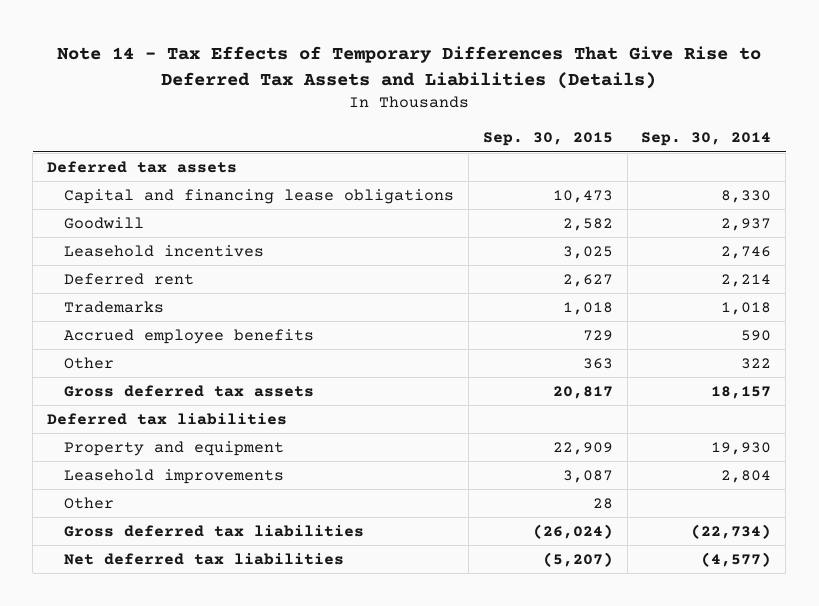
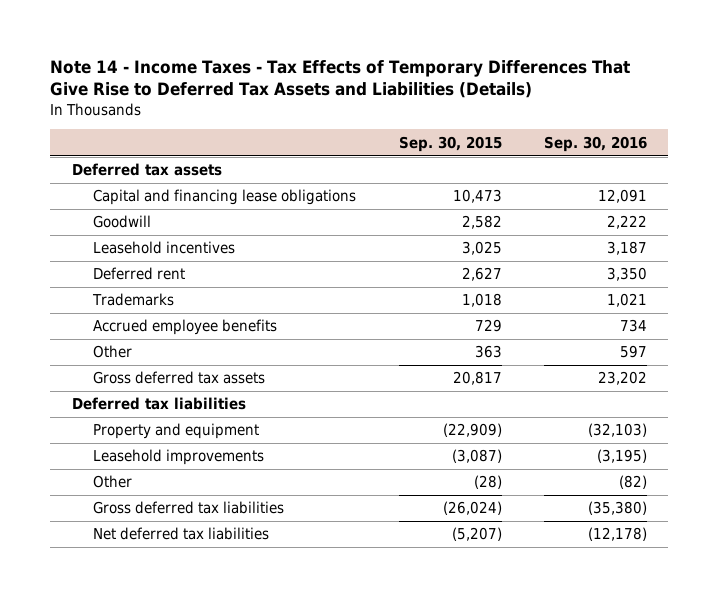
- Note 14 - Tax Effects of Temporary Differences That Give Rise to Deferred Tax Assets and Liabilities (Details)
+ Note 14 - Income Taxes - Tax Effects of Temporary Differences That Give Rise to Deferred Tax Assets and Liabilities (Details)
- | Sep. 30, 2015 | Sep. 30, 2014
+ | Sep. 30, 2015 | Sep. 30, 2016
- Property and equipment | 22,909 | 19,930
- Leasehold improvements | 3,087 | 2,804
- Other | 28 |
+ Property and equipment | (22,909) | (32,103)
+ Leasehold improvements | (3,087) | (3,195)
+ Other | (28) | (82)

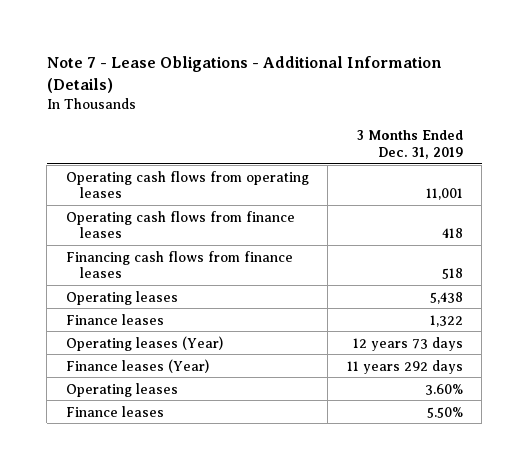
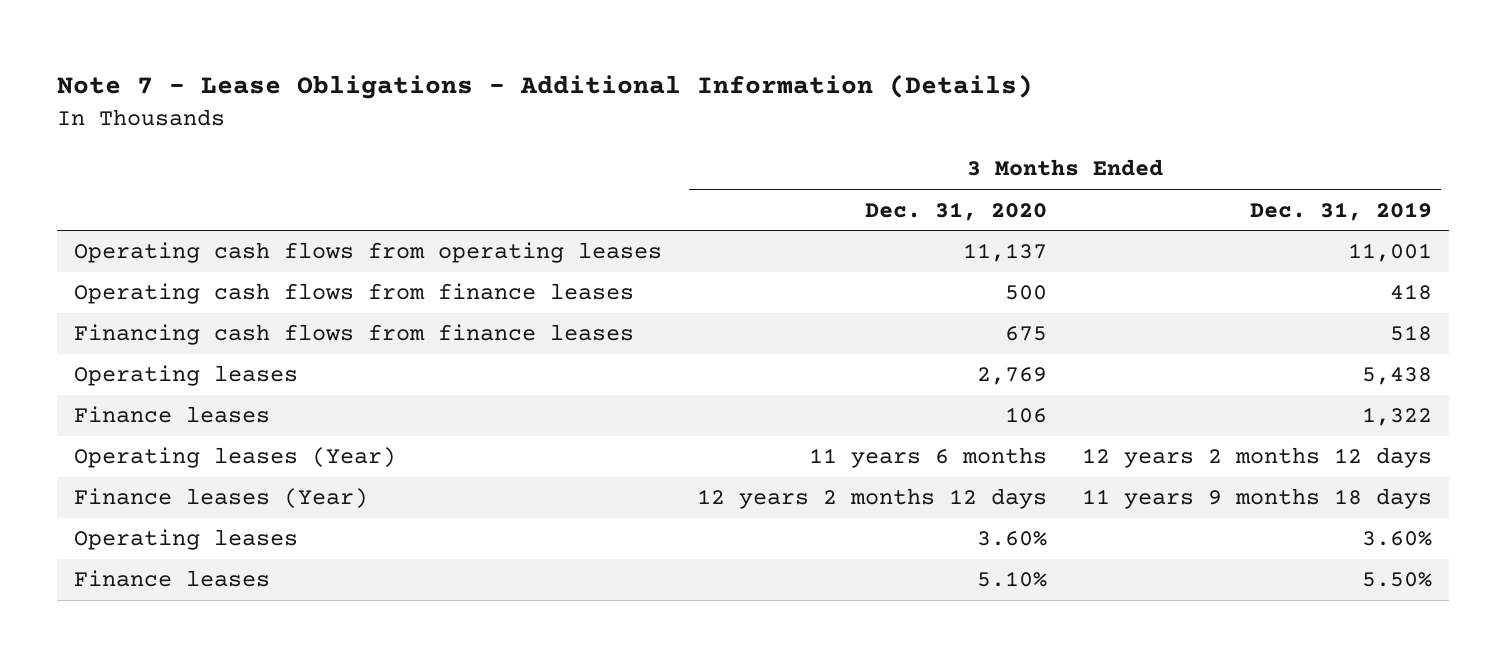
- | 3 Months Ended Dec. 31, 2019
+ | 3 Months Ended Dec. 31, 2020 | 3 Months Ended Dec. 31, 2019
- Operating leases (Year) | 12 years 73 days
- Finance leases (Year) | 11 years 292 days
+ Operating leases (Year) | 11 years 6 months | 12 years 2 months 12 days
+ Finance leases (Year) | 12 years 2 months 12 days | 11 years 9 months 18 days

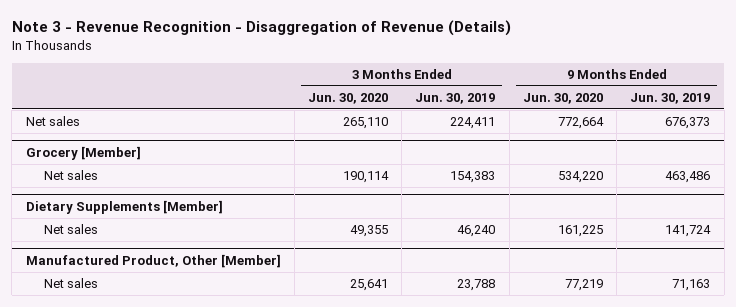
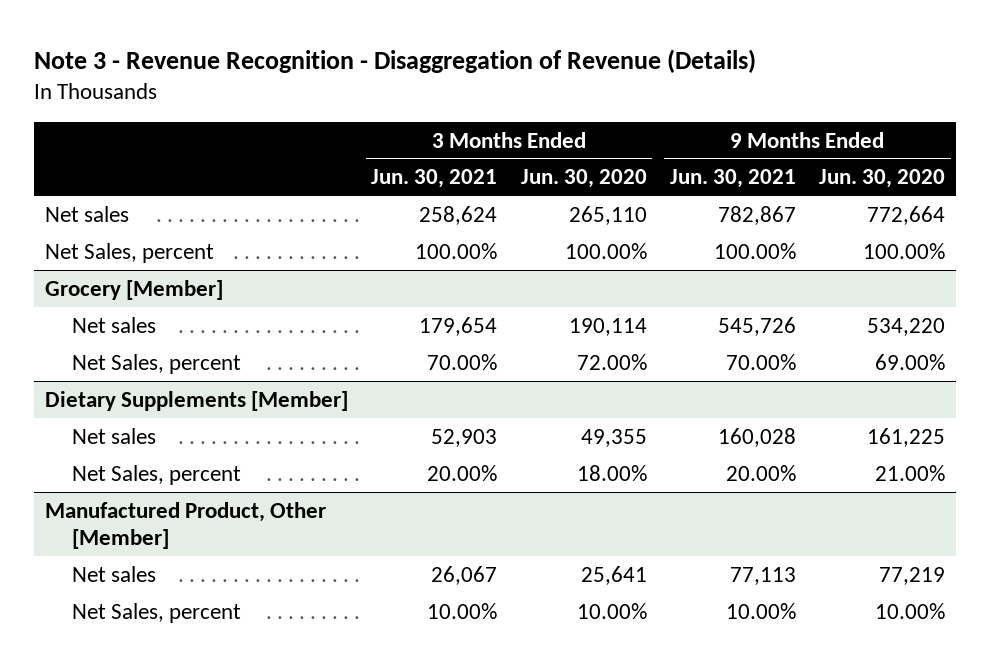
- | 3 Months Ended Jun. 30, 2020 | 3 Months Ended Jun. 30, 2019 | 9 Months Ended Jun. 30, 2020 | 9 Months Ended Jun. 30, 2019
+ | 3 Months Ended Jun. 30, 2021 | 3 Months Ended Jun. 30, 2020 | 9 Months Ended Jun. 30, 2021 | 9 Months Ended Jun. 30, 2020
+ Net Sales, percent | 100.00% | 100.00% | 100.00% | 100.00%
@ Grocery [Member]
+ Net Sales, percent | 70.00% | 72.00% | 70.00% | 69.00%
@ Dietary Supplements [Member]
+ Net Sales, percent | 20.00% | 18.00% | 20.00% | 21.00%
@ Manufactured Product, Other [Member]
+ Net Sales, percent | 10.00% | 10.00% | 10.00% | 10.00%

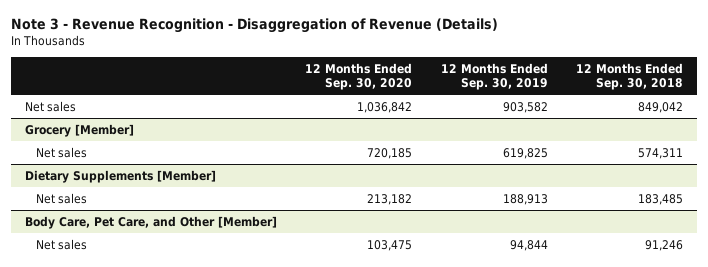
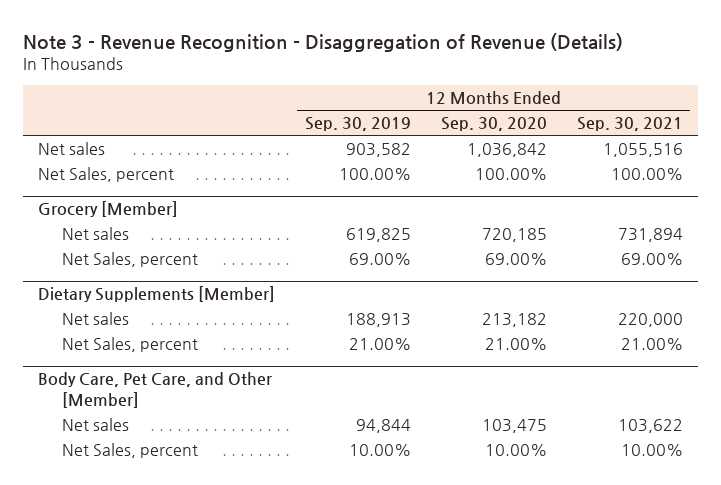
- | 12 Months Ended Sep. 30, 2020 | 12 Months Ended Sep. 30, 2019 | 12 Months Ended Sep. 30, 2018
+ | 12 Months Ended Sep. 30, 2019 | 12 Months Ended Sep. 30, 2020 | 12 Months Ended Sep. 30, 2021
+ Net Sales, percent | 100.00% | 100.00% | 100.00%
@ Grocery [Member]
+ Net Sales, percent | 69.00% | 69.00% | 69.00%
@ Dietary Supplements [Member]
+ Net Sales, percent | 21.00% | 21.00% | 21.00%
@ Body Care, Pet Care, and Other [Member]
+ Net Sales, percent | 10.00% | 10.00% | 10.00%

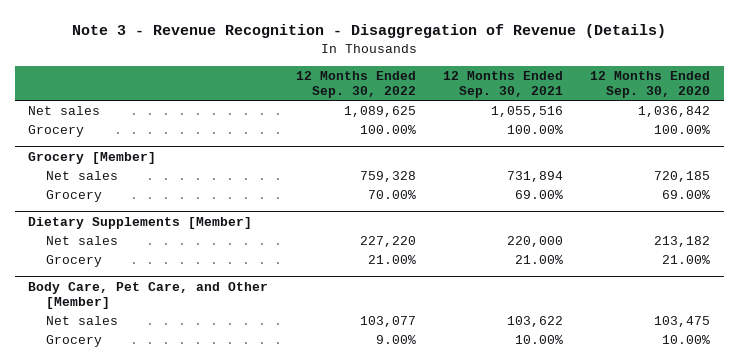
- | 12 Months Ended Sep. 30, 2019 | 12 Months Ended Sep. 30, 2020 | 12 Months Ended Sep. 30, 2021
+ | 12 Months Ended Sep. 30, 2022 | 12 Months Ended Sep. 30, 2021 | 12 Months Ended Sep. 30, 2020
- Net Sales, percent | 100.00% | 100.00% | 100.00%
+ Grocery | 100.00% | 100.00% | 100.00%
@ Grocery [Member]
- Net Sales, percent | 69.00% | 69.00% | 69.00%
+ Grocery | 70.00% | 69.00% | 69.00%
@ Dietary Supplements [Member]
- Net Sales, percent | 21.00% | 21.00% | 21.00%
+ Grocery | 21.00% | 21.00% | 21.00%
@ Body Care, Pet Care, and Other [Member]
- Net Sales, percent | 10.00% | 10.00% | 10.00%
+ Grocery | 9.00% | 10.00% | 10.00%

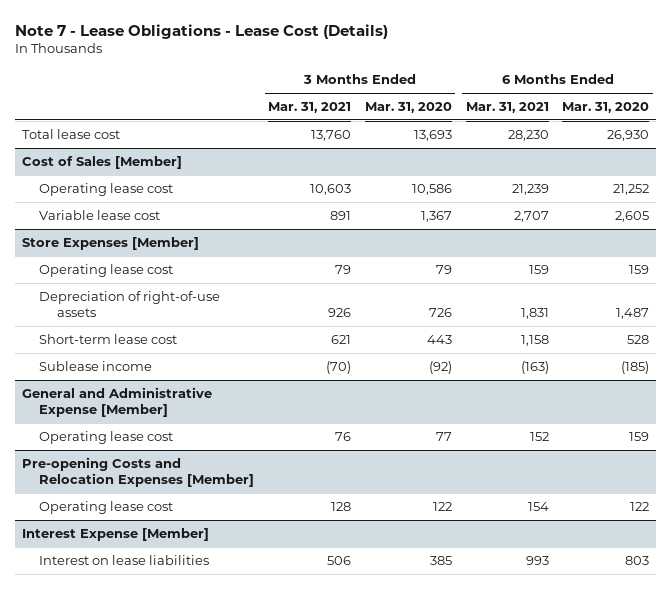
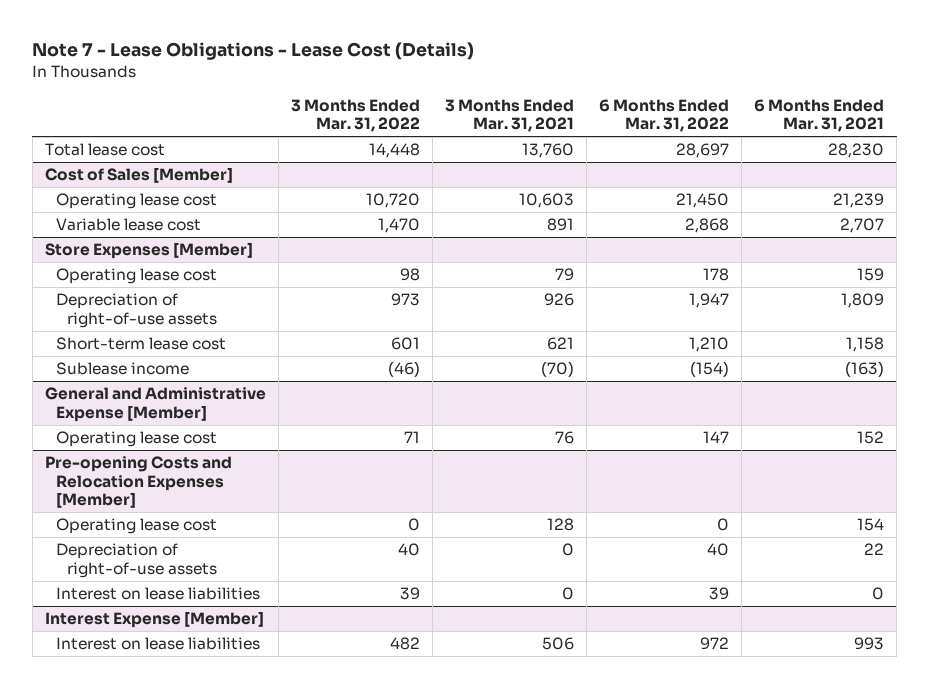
- | 3 Months Ended Mar. 31, 2021 | 3 Months Ended Mar. 31, 2020 | 6 Months Ended Mar. 31, 2021 | 6 Months Ended Mar. 31, 2020
+ | 3 Months Ended Mar. 31, 2022 | 3 Months Ended Mar. 31, 2021 | 6 Months Ended Mar. 31, 2022 | 6 Months Ended Mar. 31, 2021
@ Store Expenses [Member]
- Depreciation of right-of-use assets | 926 | 726 | 1,831 | 1,487
+ Depreciation of right-of-use assets | 973 | 926 | 1,947 | 1,809
@ Pre-opening Costs and Relocation Expenses [Member]
+ Depreciation of right-of-use assets | 40 | 0 | 40 | 22
+ Interest on lease liabilities | 39 | 0 | 39 | 0

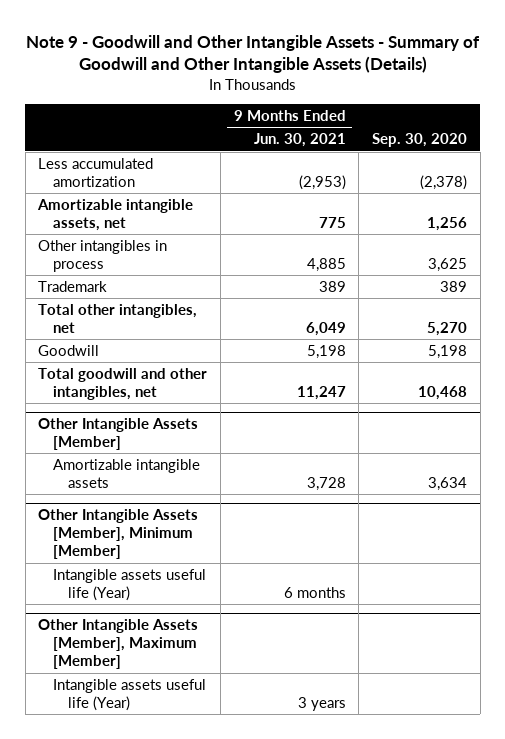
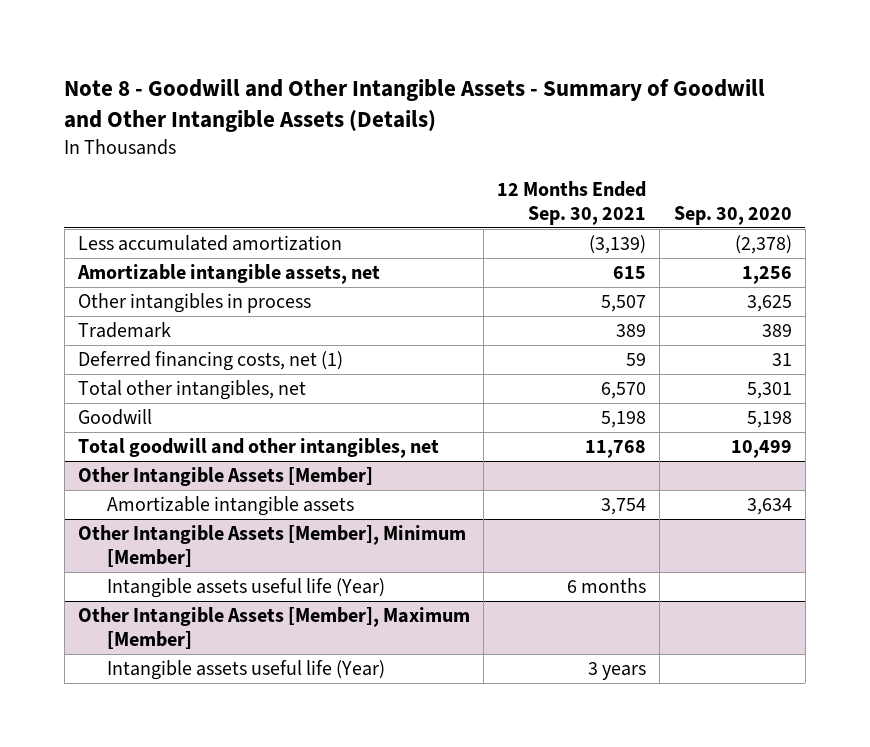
- Note 9 - Goodwill and Other Intangible Assets - Summary of Goodwill and Other Intangible Assets (Details)
+ Note 8 - Goodwill and Other Intangible Assets - Summary of Goodwill and Other Intangible Assets (Details)
- | 9 Months Ended Jun. 30, 2021 | Sep. 30, 2020
+ | 12 Months Ended Sep. 30, 2021 | Sep. 30, 2020
- Total other intangibles, net | 6,049 | 5,270
+ Deferred financing costs, net (1) | 59 | 31
+ Total other intangibles, net | 6,570 | 5,301
- Total goodwill and other intangibles, net | 11,247 | 10,468
+ Total goodwill and other intangibles, net | 11,768 | 10,499

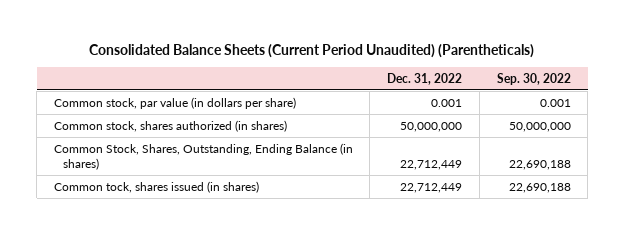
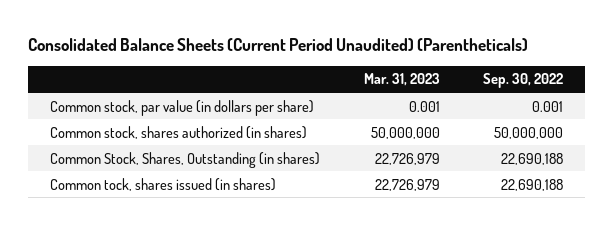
- | Dec. 31, 2022 | Sep. 30, 2022
+ | Mar. 31, 2023 | Sep. 30, 2022
- Common Stock, Shares, Outstanding, Ending Balance (in shares) | 22,712,449 | 22,690,188
+ Common Stock, Shares, Outstanding (in shares) | 22,726,979 | 22,690,188

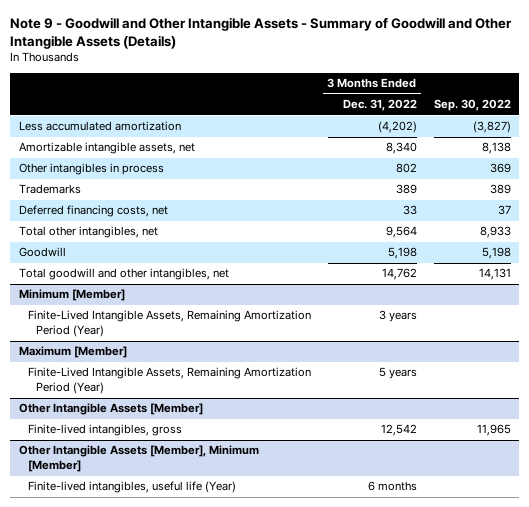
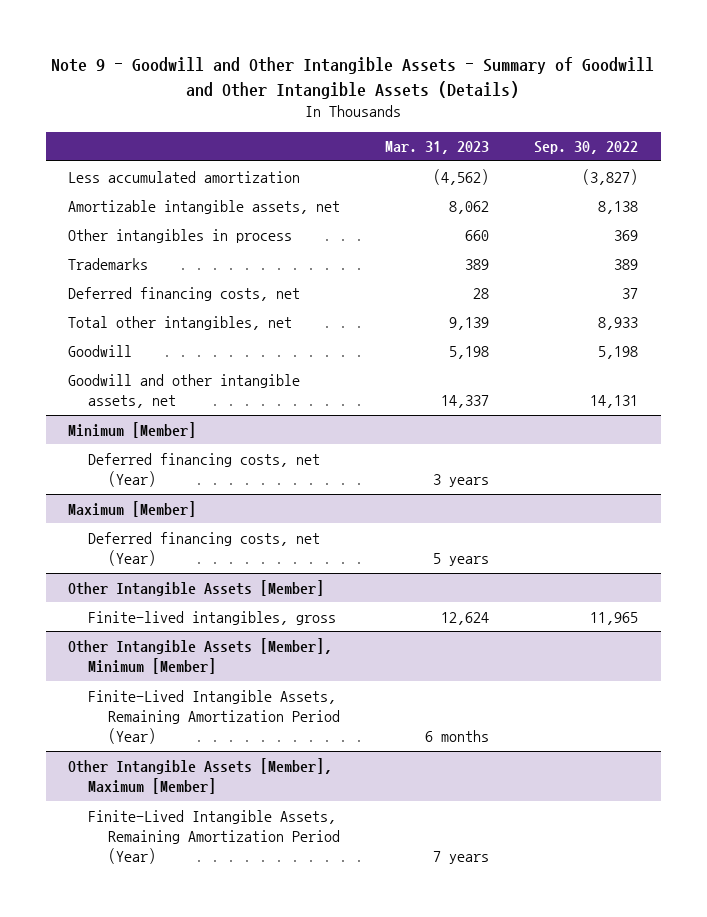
- | 3 Months Ended Dec. 31, 2022 | Sep. 30, 2022
+ | Mar. 31, 2023 | Sep. 30, 2022
- Total goodwill and other intangibles, net | 14,762 | 14,131
+ Goodwill and other intangible assets, net | 14,337 | 14,131
@ Minimum [Member]
- Finite-Lived Intangible Assets, Remaining Amortization Period (Year) | 3 years |
+ Deferred financing costs, net (Year) | 3 years |
@ Maximum [Member]
- Finite-Lived Intangible Assets, Remaining Amortization Period (Year) | 5 years |
+ Deferred financing costs, net (Year) | 5 years |
@ Other Intangible Assets [Member], Minimum [Member]
- Finite-lived intangibles, useful life (Year) | 6 months |
+ Finite-Lived Intangible Assets, Remaining Amortization Period (Year) | 6 months |
+ Other Intangible Assets [Member], Maximum [Member]
+ Finite-Lived Intangible Assets, Remaining Amortization Period (Year) | 7 years |

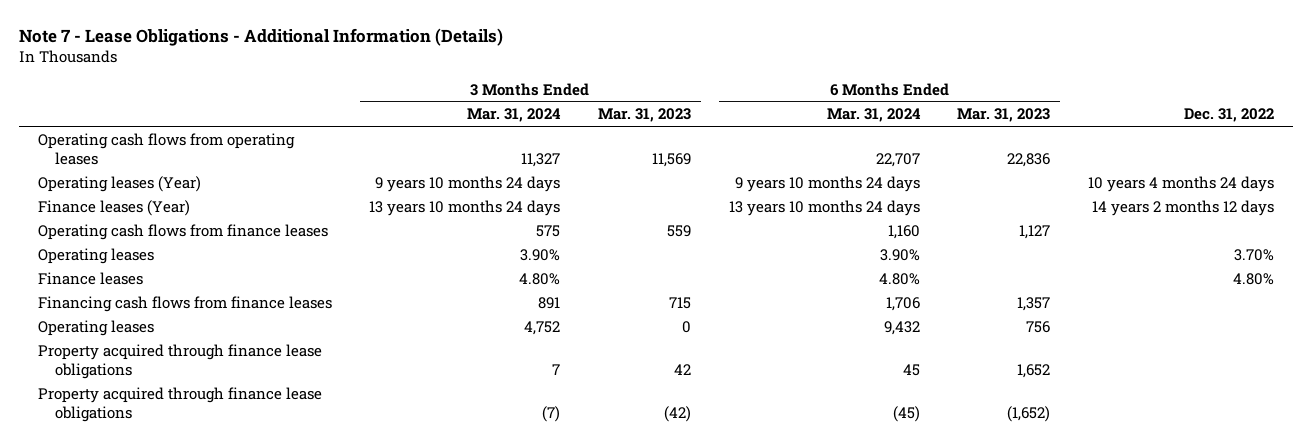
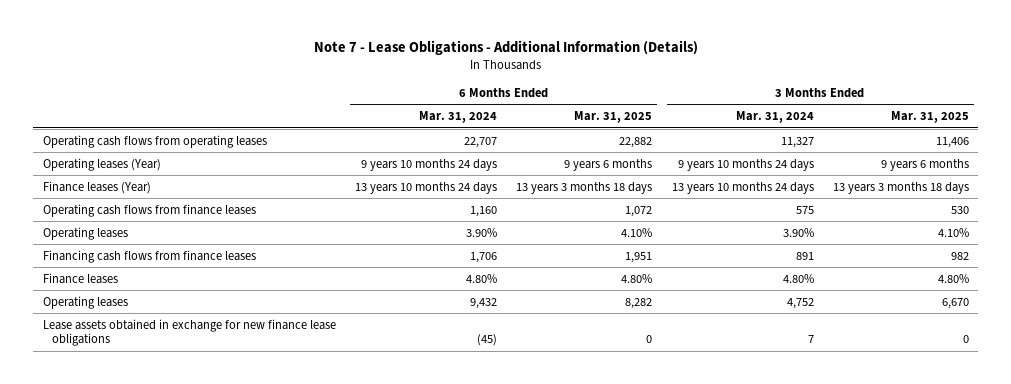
- | 3 Months Ended Mar. 31, 2024 | 3 Months Ended Mar. 31, 2023 | 6 Months Ended Mar. 31, 2024 | 6 Months Ended Mar. 31, 2023 | Dec. 31, 2022
+ | 6 Months Ended Mar. 31, 2024 | 6 Months Ended Mar. 31, 2025 | 3 Months Ended Mar. 31, 2024 | 3 Months Ended Mar. 31, 2025
moved down: Finance leases | 4.80% | 4.80% | 4.80% | 4.80%
- Property acquired through finance lease obligations | 7 | 42 | 45 | 1,652 |
- Property acquired through finance lease obligations | (7) | (42) | (45) | (1,652) |
+ Lease assets obtained in exchange for new finance lease obligations | (45) | 0 | 7 | 0

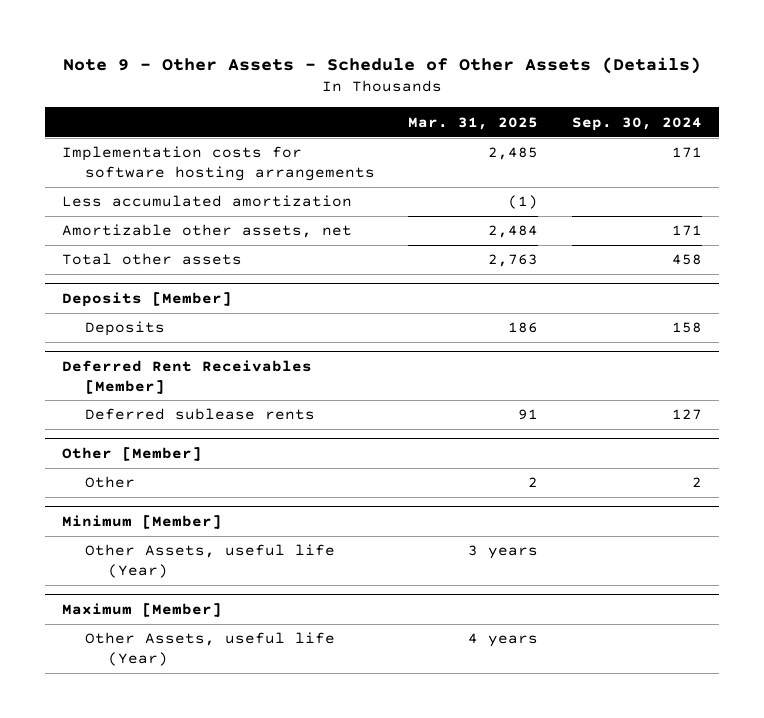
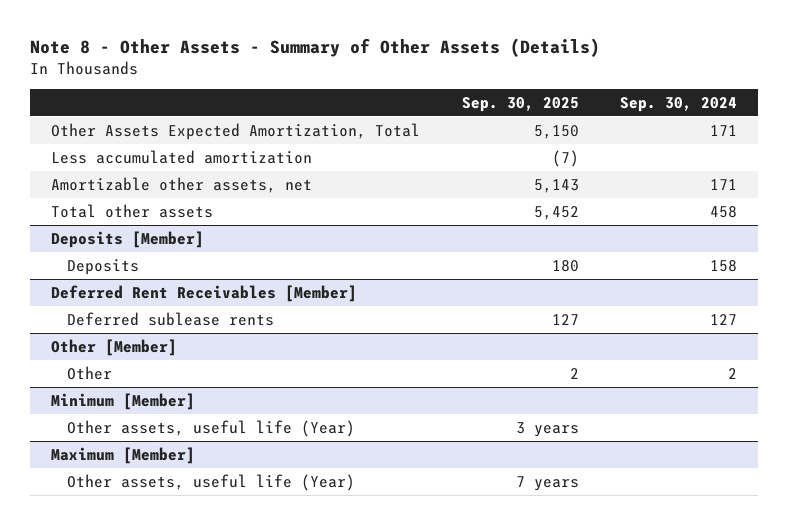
- Note 9 - Other Assets - Schedule of Other Assets (Details)
+ Note 8 - Other Assets - Summary of Other Assets (Details)
- | Mar. 31, 2025 | Sep. 30, 2024
+ | Sep. 30, 2025 | Sep. 30, 2024
- Implementation costs for software hosting arrangements | 2,485 | 171
+ Other Assets Expected Amortization, Total | 5,150 | 171
@ Minimum [Member]
- Other Assets, useful life (Year) | 3 years |
+ Other assets, useful life (Year) | 3 years |
@ Maximum [Member]
- Other Assets, useful life (Year) | 4 years |
+ Other assets, useful life (Year) | 7 years |

